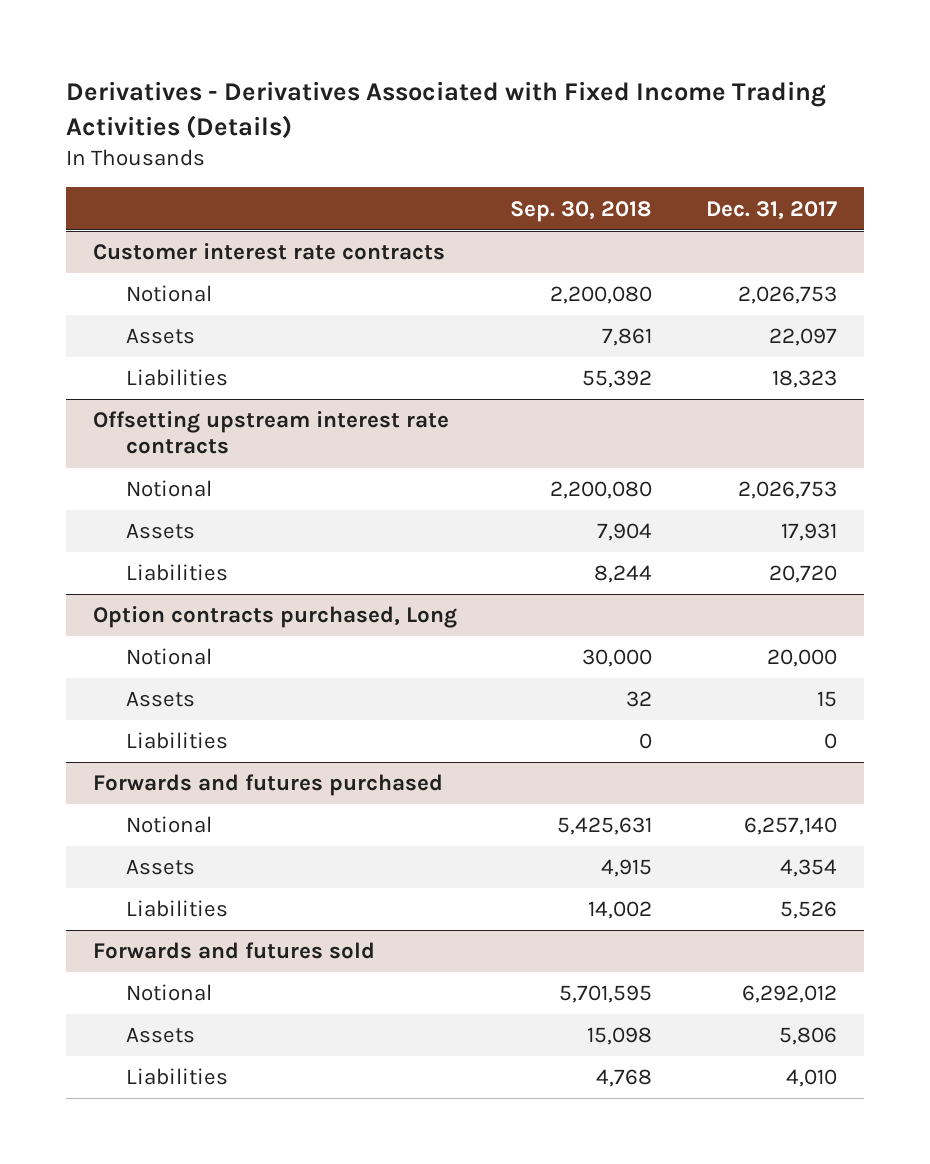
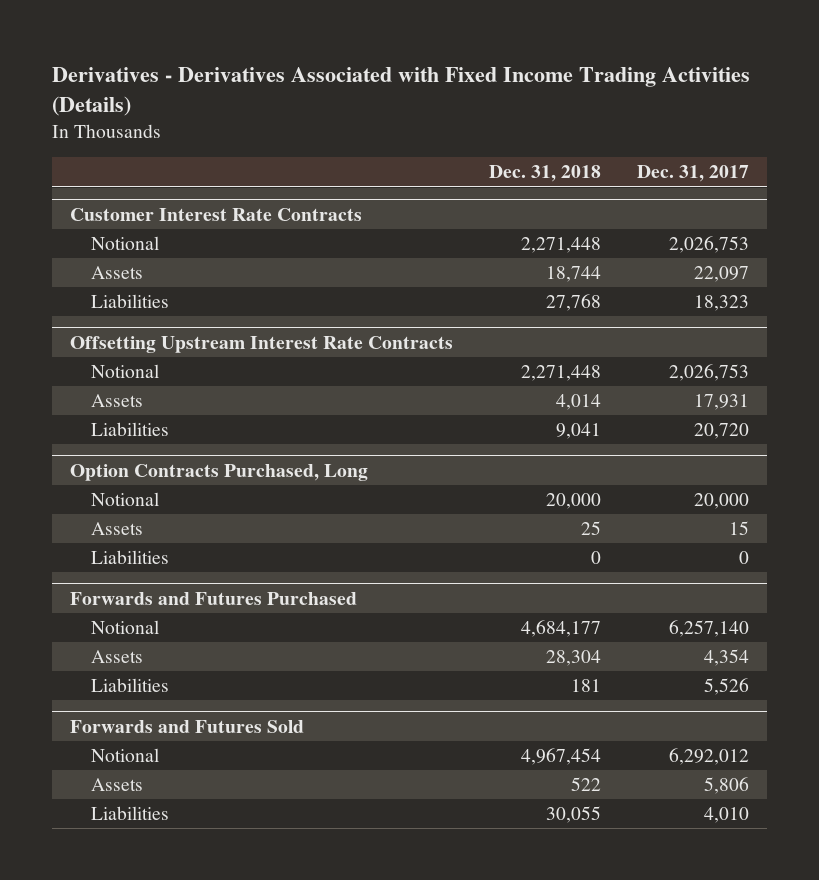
- | Sep. 30, 2018 | Dec. 31, 2017
+ | Dec. 31, 2018 | Dec. 31, 2017
- Customer interest rate contracts
+ Customer Interest Rate Contracts
- Offsetting upstream interest rate contracts
+ Offsetting Upstream Interest Rate Contracts
- Option contracts purchased, Long
+ Option Contracts Purchased, Long
- Forwards and futures purchased
+ Forwards and Futures Purchased
- Forwards and futures sold
+ Forwards and Futures Sold

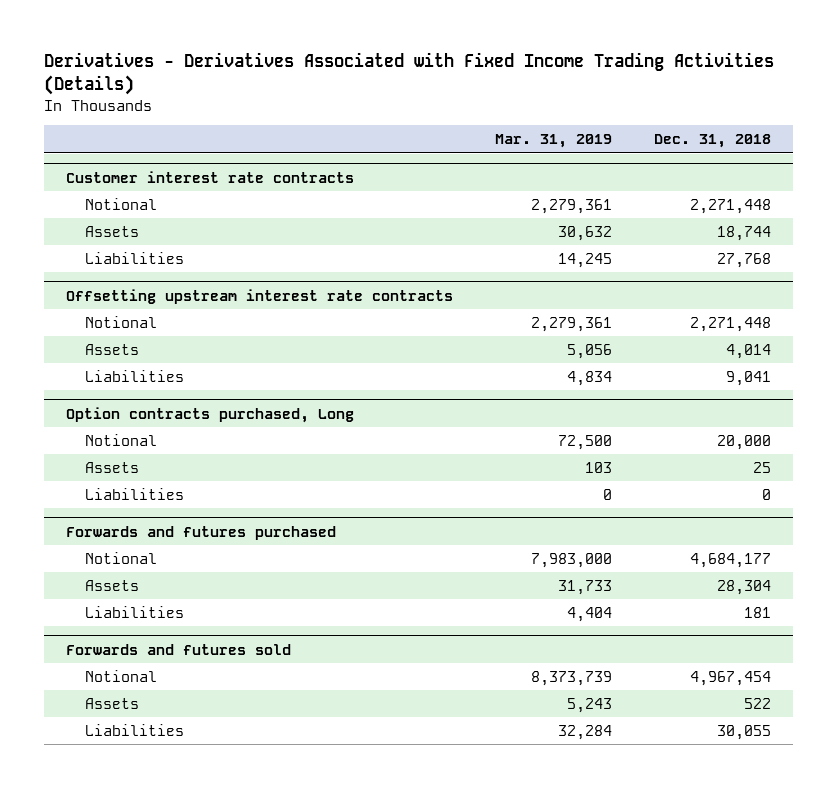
- | Dec. 31, 2018 | Dec. 31, 2017
+ | Mar. 31, 2019 | Dec. 31, 2018
- Customer Interest Rate Contracts
+ Customer interest rate contracts
- Offsetting Upstream Interest Rate Contracts
+ Offsetting upstream interest rate contracts
- Option Contracts Purchased, Long
+ Option contracts purchased, Long
- Forwards and Futures Purchased
+ Forwards and futures purchased
- Forwards and Futures Sold
+ Forwards and futures sold

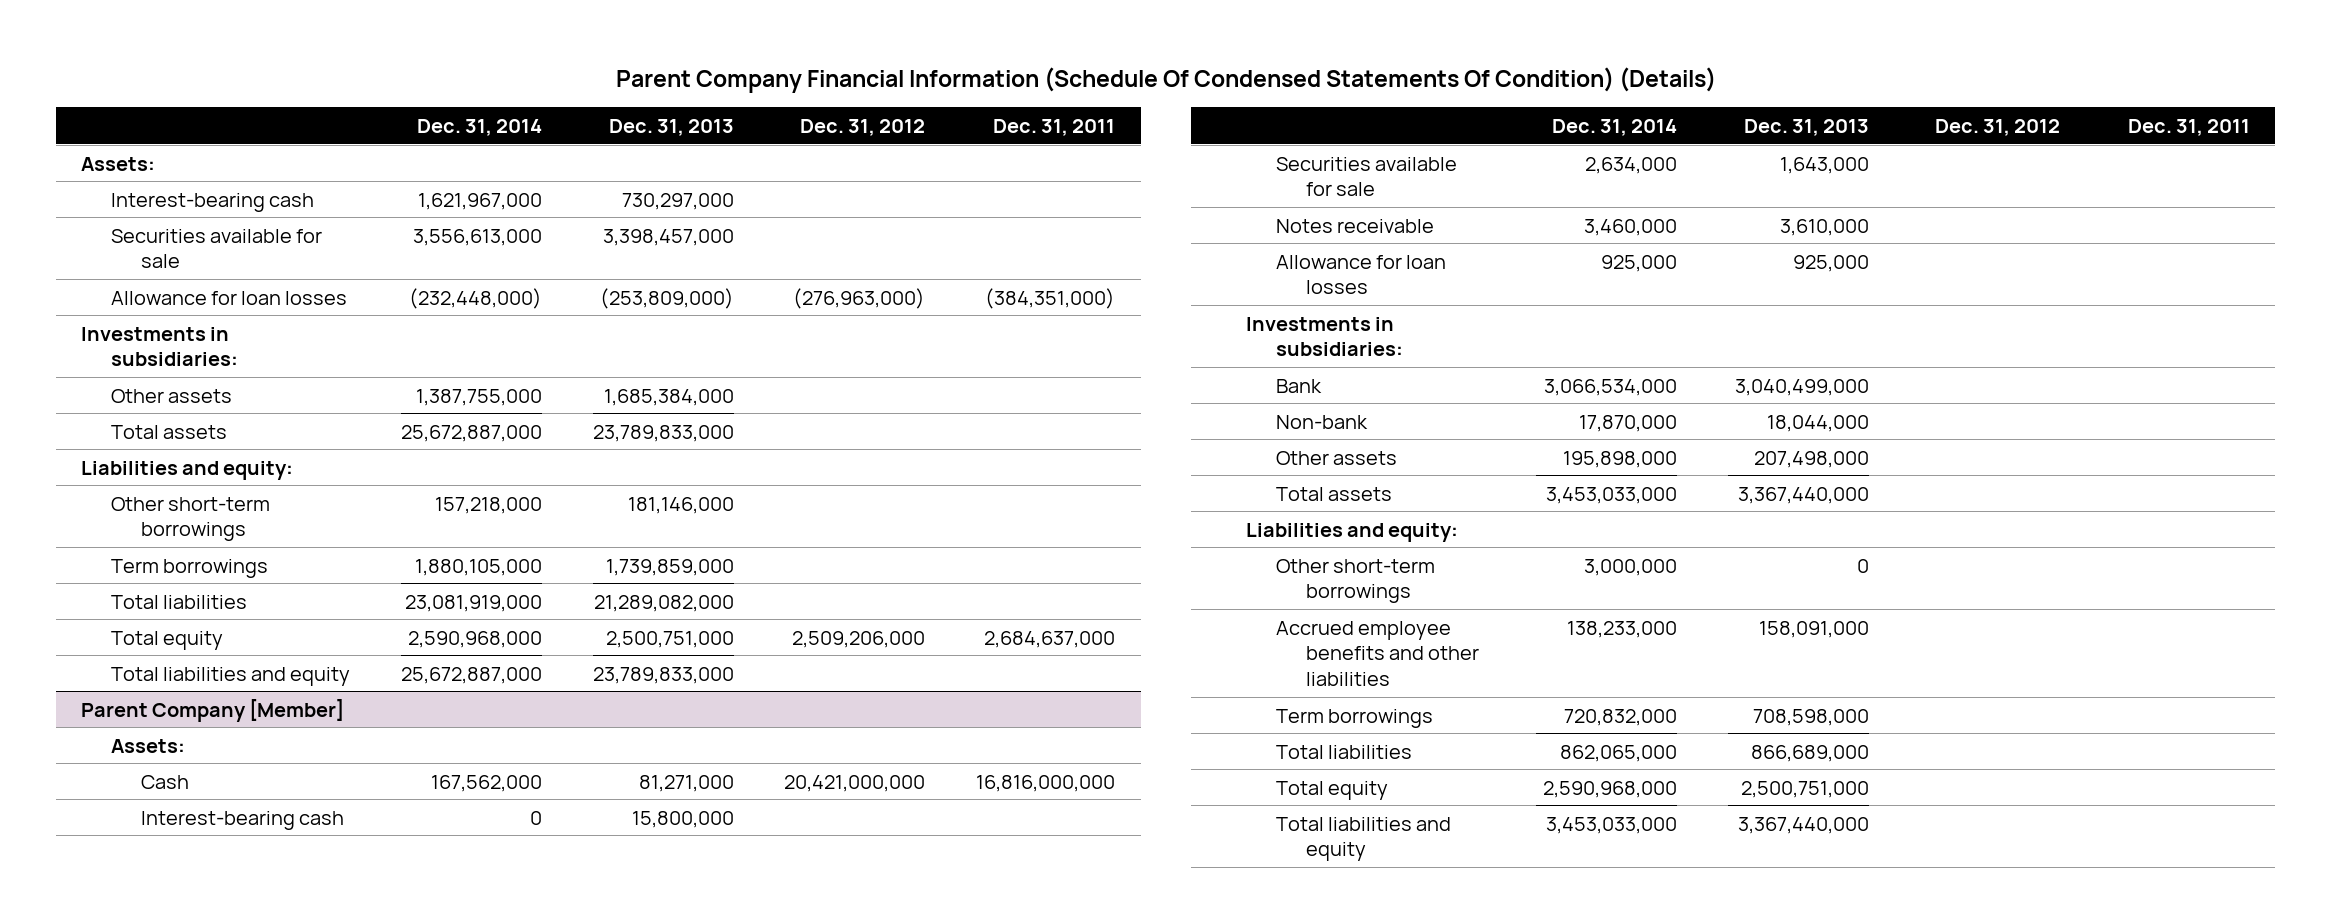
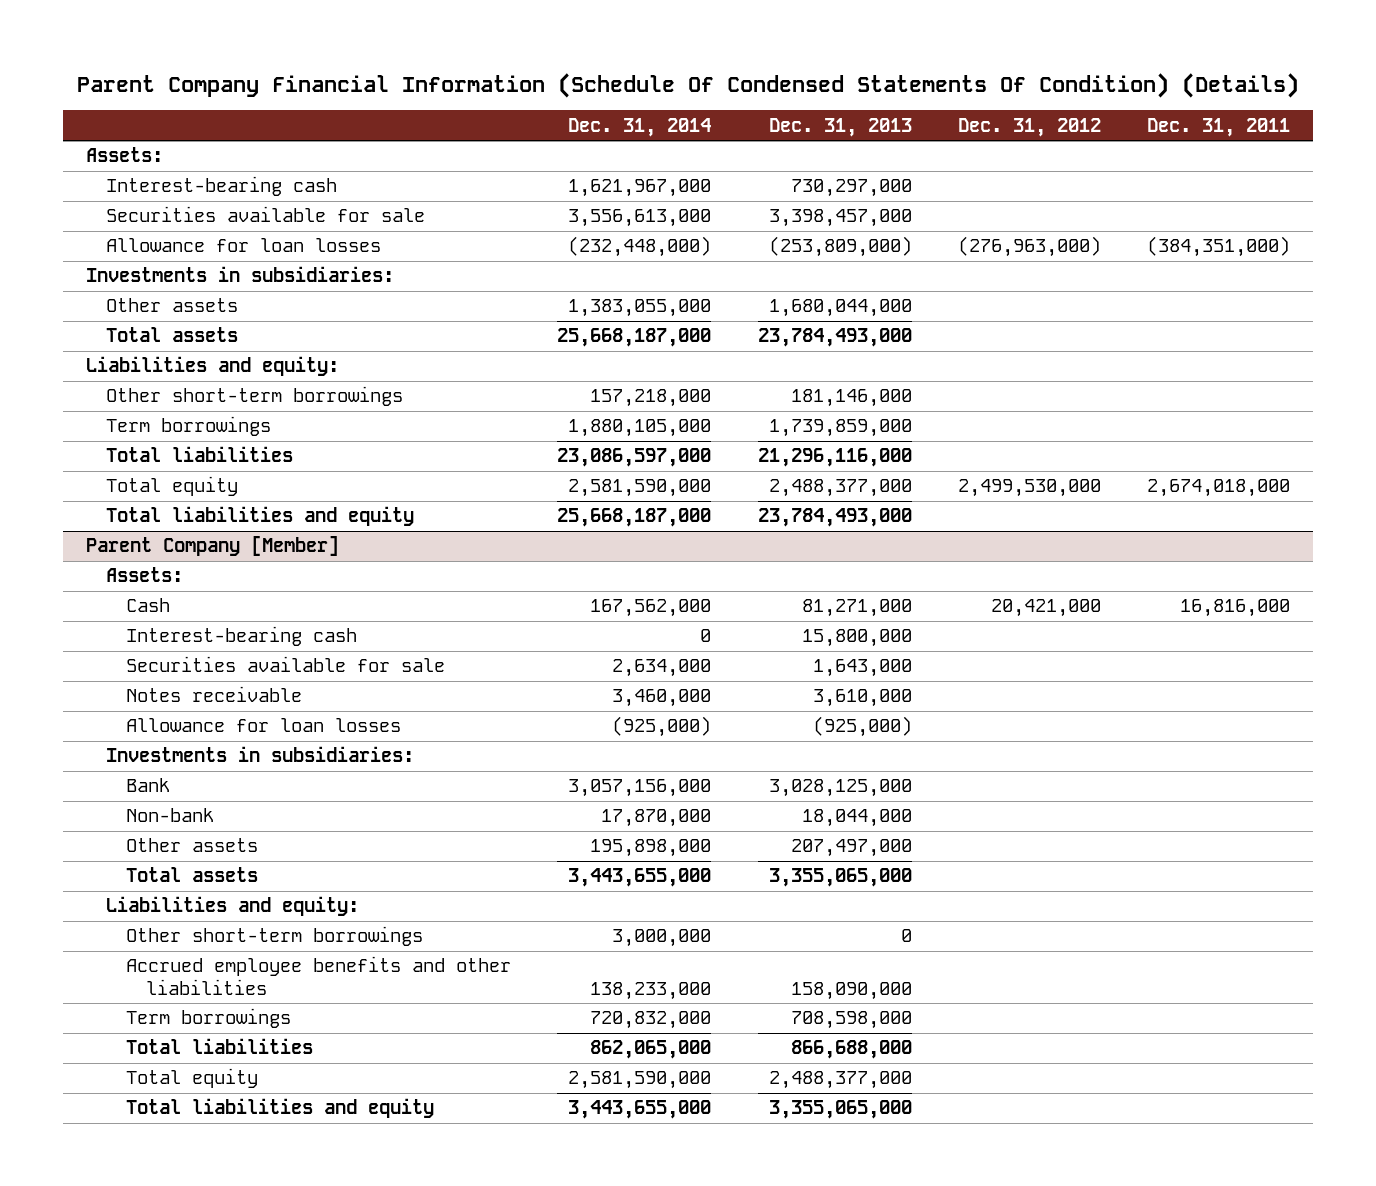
- Other assets | 1,387,755,000 | 1,685,384,000 | |
- Total assets | 25,672,887,000 | 23,789,833,000 | |
+ Other assets | 1,383,055,000 | 1,680,044,000 | |
+ Total assets | 25,668,187,000 | 23,784,493,000 | |
- Total liabilities | 23,081,919,000 | 21,289,082,000 | |
- Total equity | 2,590,968,000 | 2,500,751,000 | 2,509,206,000 | 2,684,637,000
- Total liabilities and equity | 25,672,887,000 | 23,789,833,000 | |
+ Total liabilities | 23,086,597,000 | 21,296,116,000 | |
+ Total equity | 2,581,590,000 | 2,488,377,000 | 2,499,530,000 | 2,674,018,000
+ Total liabilities and equity | 25,668,187,000 | 23,784,493,000 | |
@ Parent Company [Member]
- Cash | 167,562,000 | 81,271,000 | 20,421,000,000 | 16,816,000,000
+ Cash | 167,562,000 | 81,271,000 | 20,421,000 | 16,816,000
- Allowance for loan losses | 925,000 | 925,000 | |
+ Allowance for loan losses | (925,000) | (925,000) | |
- Bank | 3,066,534,000 | 3,040,499,000 | |
+ Bank | 3,057,156,000 | 3,028,125,000 | |
- Other assets | 195,898,000 | 207,498,000 | |
- Total assets | 3,453,033,000 | 3,367,440,000 | |
+ Other assets | 195,898,000 | 207,497,000 | |
+ Total assets | 3,443,655,000 | 3,355,065,000 | |
- Accrued employee benefits and other liabilities | 138,233,000 | 158,091,000 | |
+ Accrued employee benefits and other liabilities | 138,233,000 | 158,090,000 | |
- Total liabilities | 862,065,000 | 866,689,000 | |
- Total equity | 2,590,968,000 | 2,500,751,000 | |
- Total liabilities and equity | 3,453,033,000 | 3,367,440,000 | |
+ Total liabilities | 862,065,000 | 866,688,000 | |
+ Total equity | 2,581,590,000 | 2,488,377,000 | |
+ Total liabilities and equity | 3,443,655,000 | 3,355,065,000 | |

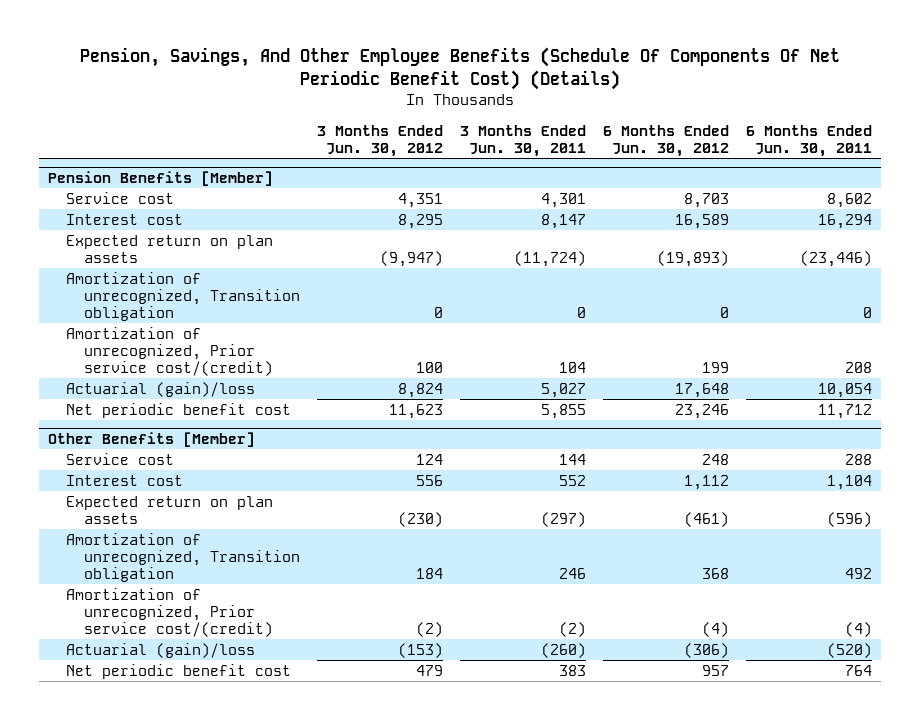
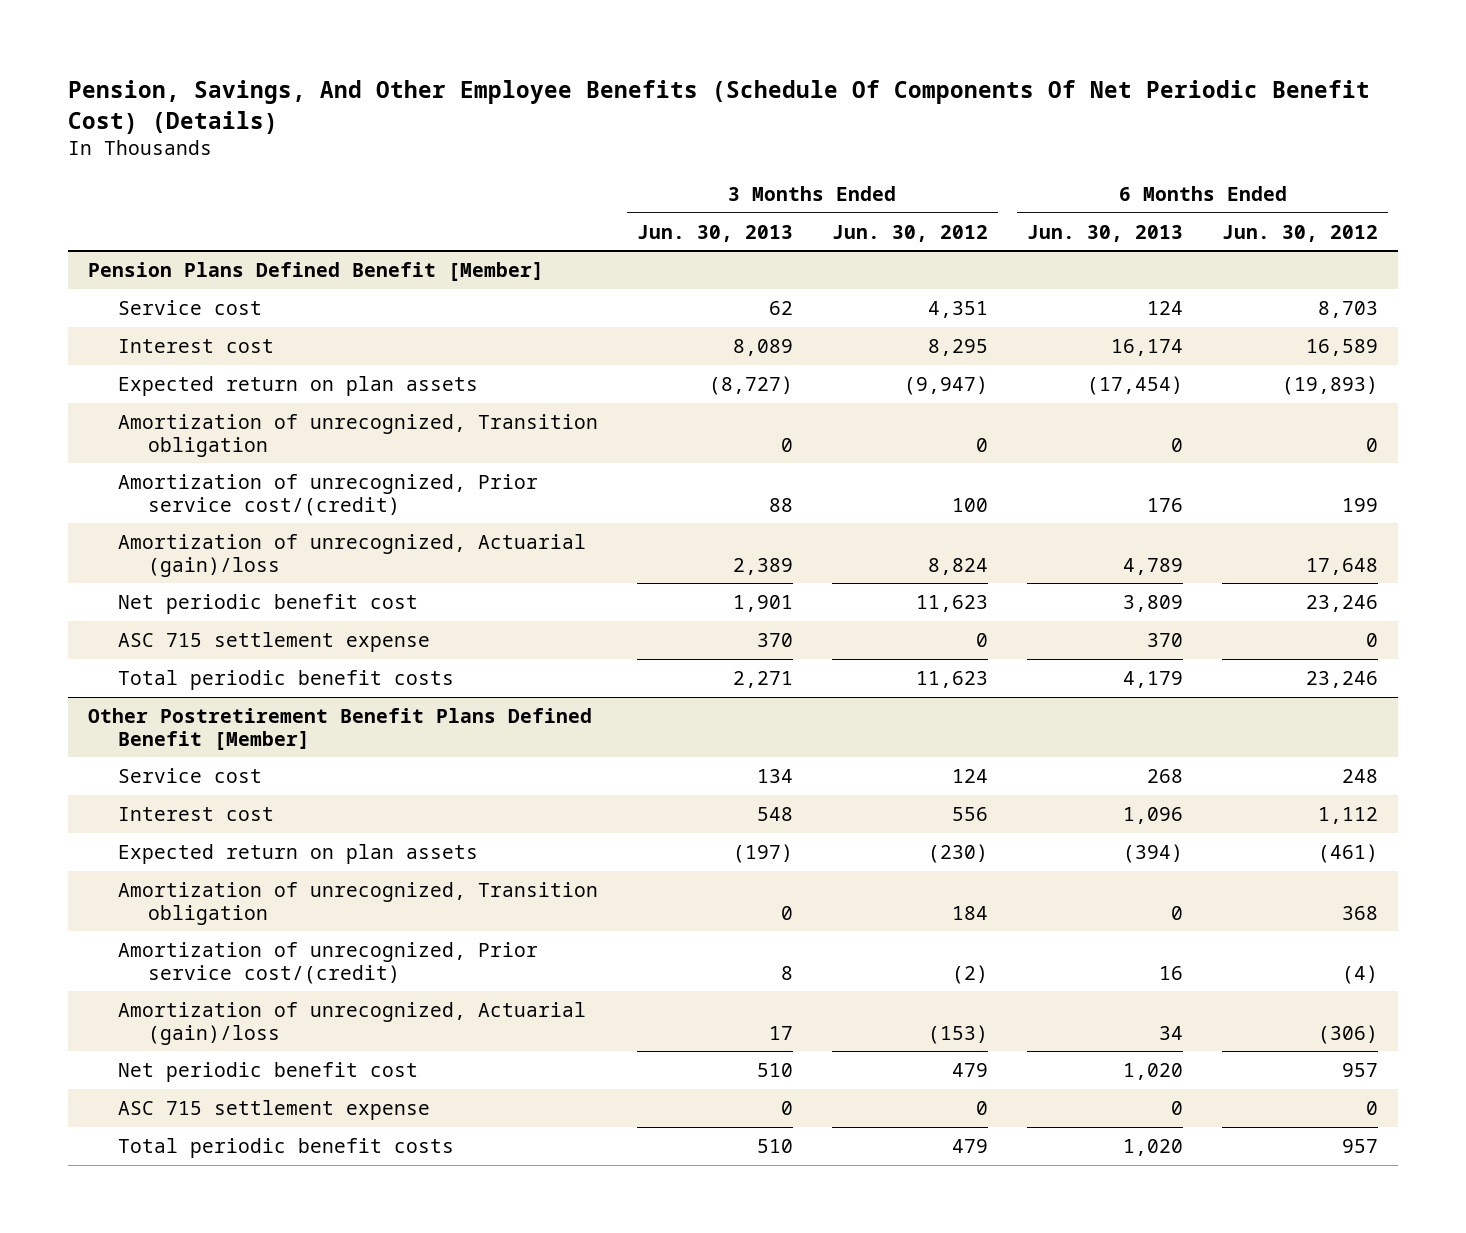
- | 3 Months Ended Jun. 30, 2012 | 3 Months Ended Jun. 30, 2011 | 6 Months Ended Jun. 30, 2012 | 6 Months Ended Jun. 30, 2011
+ | 3 Months Ended Jun. 30, 2013 | 3 Months Ended Jun. 30, 2012 | 6 Months Ended Jun. 30, 2013 | 6 Months Ended Jun. 30, 2012
- Pension Benefits [Member]
+ Pension Plans Defined Benefit [Member]
- Actuarial (gain)/loss | 8,824 | 5,027 | 17,648 | 10,054
+ Amortization of unrecognized, Actuarial (gain)/loss | 2,389 | 8,824 | 4,789 | 17,648
- Other Benefits [Member]
+ ASC 715 settlement expense | 370 | 0 | 370 | 0
+ Total periodic benefit costs | 2,271 | 11,623 | 4,179 | 23,246
+ Other Postretirement Benefit Plans Defined Benefit [Member]
- Actuarial (gain)/loss | (153) | (260) | (306) | (520)
+ Amortization of unrecognized, Actuarial (gain)/loss | 17 | (153) | 34 | (306)
+ ASC 715 settlement expense | 0 | 0 | 0 | 0
+ Total periodic benefit costs | 510 | 479 | 1,020 | 957

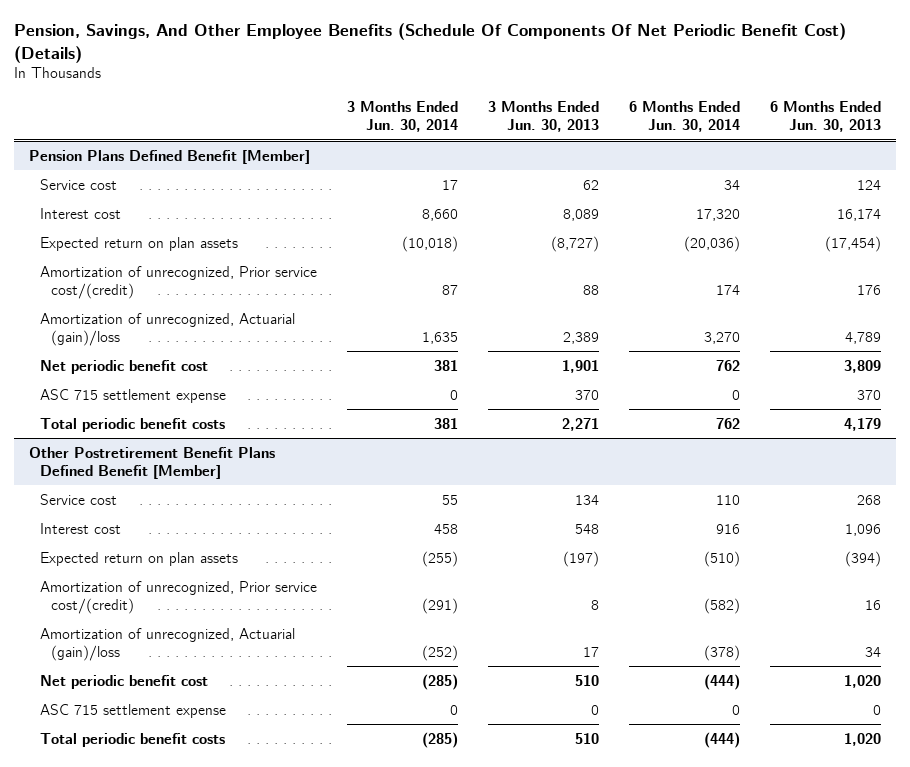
- | 3 Months Ended Jun. 30, 2013 | 3 Months Ended Jun. 30, 2012 | 6 Months Ended Jun. 30, 2013 | 6 Months Ended Jun. 30, 2012
+ | 3 Months Ended Jun. 30, 2014 | 3 Months Ended Jun. 30, 2013 | 6 Months Ended Jun. 30, 2014 | 6 Months Ended Jun. 30, 2013
@ Pension Plans Defined Benefit [Member]
- Amortization of unrecognized, Transition obligation | 0 | 0 | 0 | 0
@ Other Postretirement Benefit Plans Defined Benefit [Member]
- Amortization of unrecognized, Transition obligation | 0 | 184 | 0 | 368

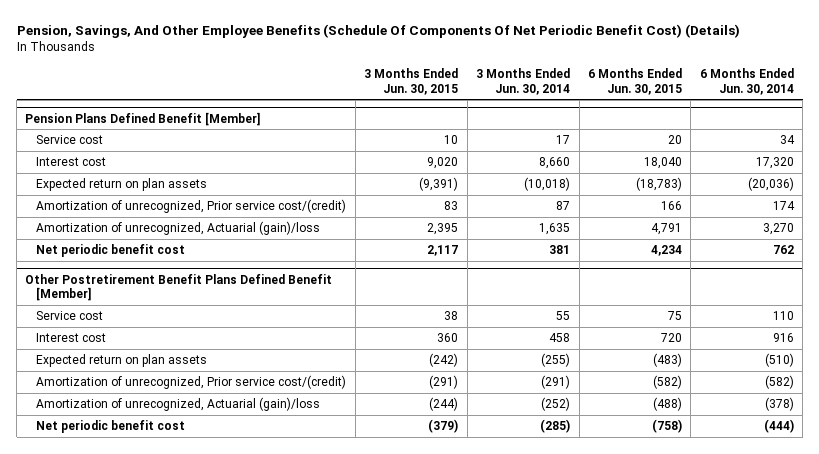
- | 3 Months Ended Jun. 30, 2014 | 3 Months Ended Jun. 30, 2013 | 6 Months Ended Jun. 30, 2014 | 6 Months Ended Jun. 30, 2013
+ | 3 Months Ended Jun. 30, 2015 | 3 Months Ended Jun. 30, 2014 | 6 Months Ended Jun. 30, 2015 | 6 Months Ended Jun. 30, 2014
@ Pension Plans Defined Benefit [Member]
- ASC 715 settlement expense | 0 | 370 | 0 | 370
- Total periodic benefit costs | 381 | 2,271 | 762 | 4,179
@ Other Postretirement Benefit Plans Defined Benefit [Member]
- ASC 715 settlement expense | 0 | 0 | 0 | 0
- Total periodic benefit costs | (285) | 510 | (444) | 1,020

